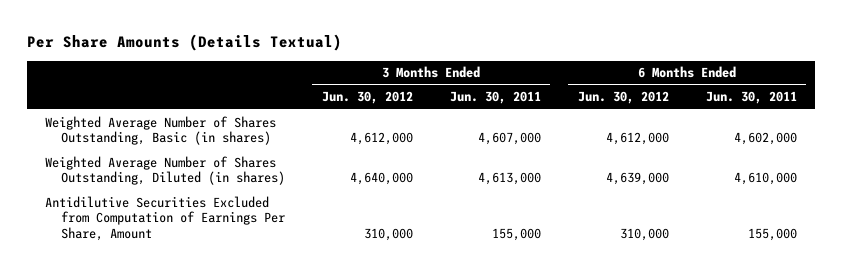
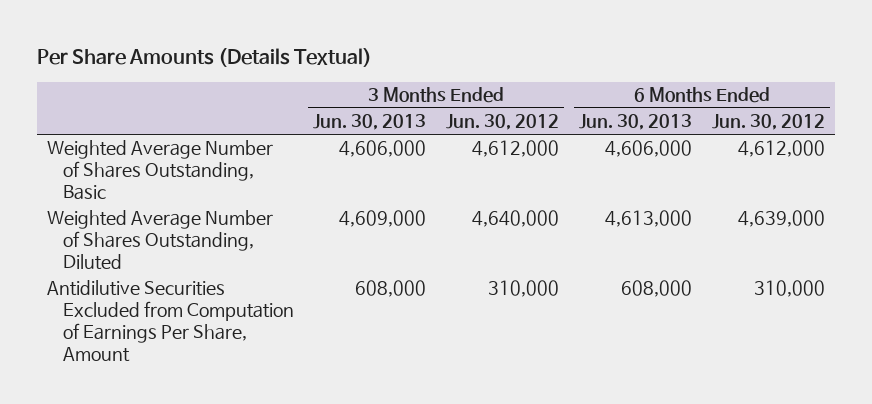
- | 3 Months Ended Jun. 30, 2012 | 3 Months Ended Jun. 30, 2011 | 6 Months Ended Jun. 30, 2012 | 6 Months Ended Jun. 30, 2011
+ | 3 Months Ended Jun. 30, 2013 | 3 Months Ended Jun. 30, 2012 | 6 Months Ended Jun. 30, 2013 | 6 Months Ended Jun. 30, 2012
- Weighted Average Number of Shares Outstanding, Basic (in shares) | 4,612,000 | 4,607,000 | 4,612,000 | 4,602,000
- Weighted Average Number of Shares Outstanding, Diluted (in shares) | 4,640,000 | 4,613,000 | 4,639,000 | 4,610,000
+ Weighted Average Number of Shares Outstanding, Basic | 4,606,000 | 4,612,000 | 4,606,000 | 4,612,000
+ Weighted Average Number of Shares Outstanding, Diluted | 4,609,000 | 4,640,000 | 4,613,000 | 4,639,000

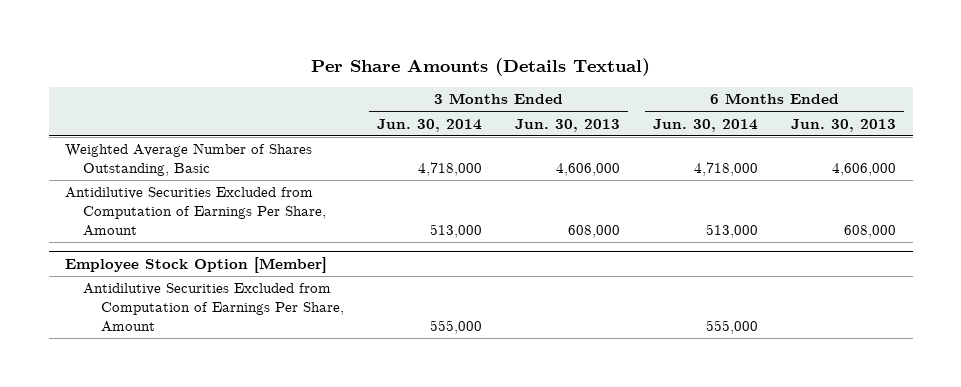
- | 3 Months Ended Jun. 30, 2013 | 3 Months Ended Jun. 30, 2012 | 6 Months Ended Jun. 30, 2013 | 6 Months Ended Jun. 30, 2012
+ | 3 Months Ended Jun. 30, 2014 | 3 Months Ended Jun. 30, 2013 | 6 Months Ended Jun. 30, 2014 | 6 Months Ended Jun. 30, 2013
- Weighted Average Number of Shares Outstanding, Diluted | 4,609,000 | 4,640,000 | 4,613,000 | 4,639,000
+ Employee Stock Option [Member]
+ Antidilutive Securities Excluded from Computation of Earnings Per Share, Amount | 555,000 | | 555,000 |

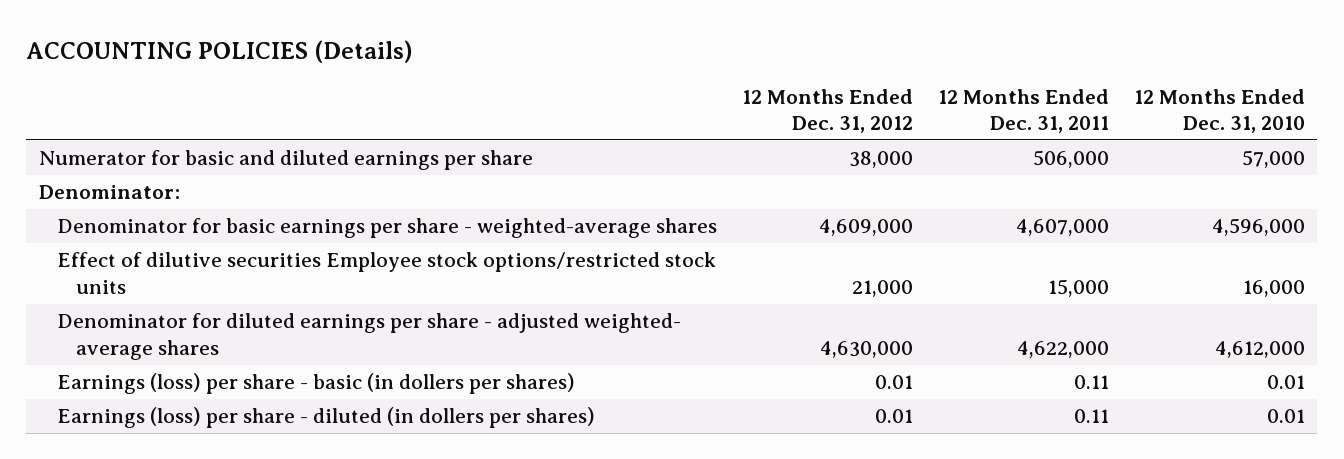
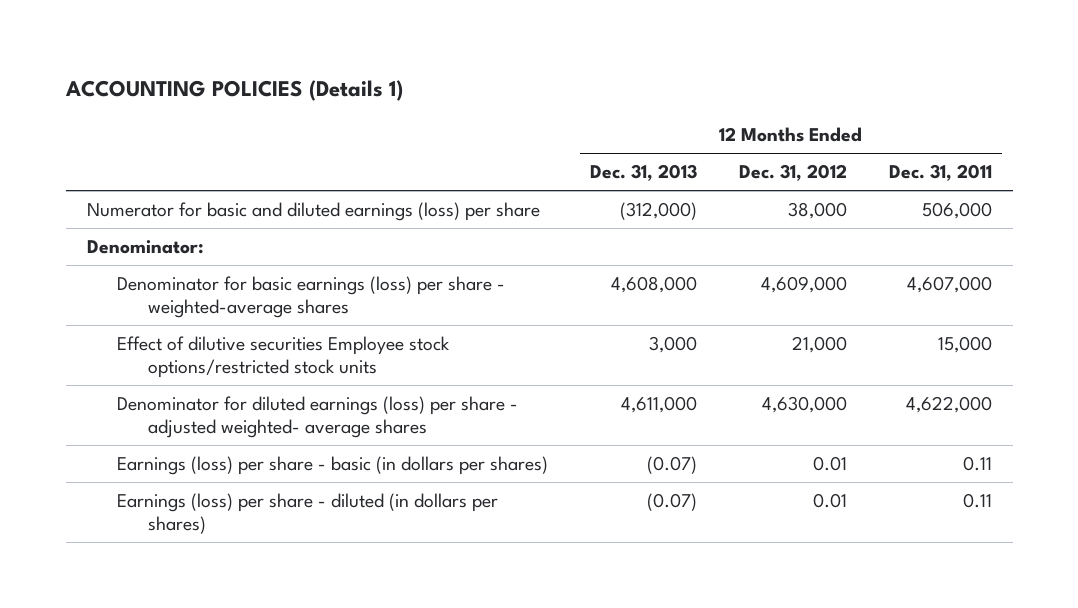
- ACCOUNTING POLICIES (Details)
+ ACCOUNTING POLICIES (Details 1)
- | 12 Months Ended Dec. 31, 2012 | 12 Months Ended Dec. 31, 2011 | 12 Months Ended Dec. 31, 2010
+ | 12 Months Ended Dec. 31, 2013 | 12 Months Ended Dec. 31, 2012 | 12 Months Ended Dec. 31, 2011
- Numerator for basic and diluted earnings per share | 38,000 | 506,000 | 57,000
+ Numerator for basic and diluted earnings (loss) per share | (312,000) | 38,000 | 506,000
- Denominator for basic earnings per share - weighted-average shares | 4,609,000 | 4,607,000 | 4,596,000
+ Denominator for basic earnings (loss) per share - weighted-average shares | 4,608,000 | 4,609,000 | 4,607,000
- Denominator for diluted earnings per share - adjusted weighted- average shares | 4,630,000 | 4,622,000 | 4,612,000
- Earnings (loss) per share - basic (in dollers per shares) | 0.01 | 0.11 | 0.01
- Earnings (loss) per share - diluted (in dollers per shares) | 0.01 | 0.11 | 0.01
+ Denominator for diluted earnings (loss) per share - adjusted weighted- average shares | 4,611,000 | 4,630,000 | 4,622,000
+ Earnings (loss) per share - basic (in dollars per shares) | (0.07) | 0.01 | 0.11
+ Earnings (loss) per share - diluted (in dollars per shares) | (0.07) | 0.01 | 0.11

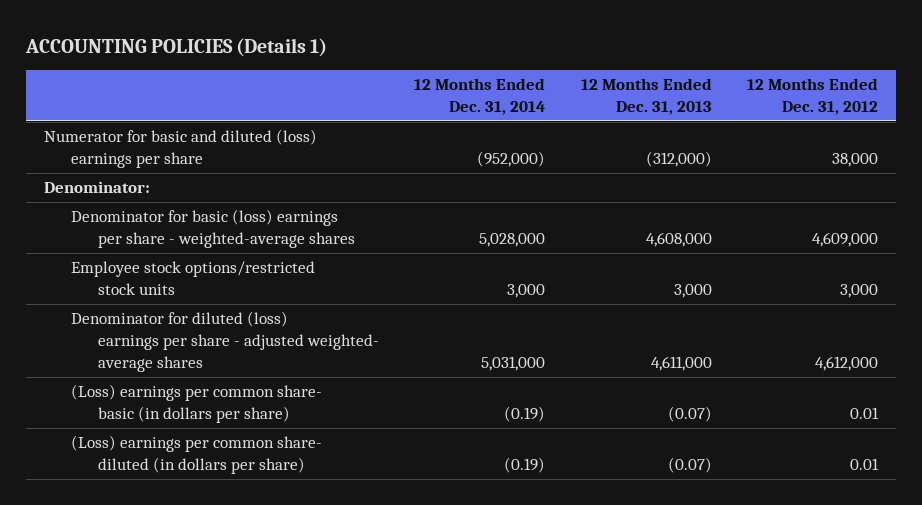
- | 12 Months Ended Dec. 31, 2013 | 12 Months Ended Dec. 31, 2012 | 12 Months Ended Dec. 31, 2011
+ | 12 Months Ended Dec. 31, 2014 | 12 Months Ended Dec. 31, 2013 | 12 Months Ended Dec. 31, 2012
- Numerator for basic and diluted earnings (loss) per share | (312,000) | 38,000 | 506,000
+ Numerator for basic and diluted (loss) earnings per share | (952,000) | (312,000) | 38,000
- Denominator for basic earnings (loss) per share - weighted-average shares | 4,608,000 | 4,609,000 | 4,607,000
- Effect of dilutive securities Employee stock options/restricted stock units | 3,000 | 21,000 | 15,000
- Denominator for diluted earnings (loss) per share - adjusted weighted- average shares | 4,611,000 | 4,630,000 | 4,622,000
- Earnings (loss) per share - basic (in dollars per shares) | (0.07) | 0.01 | 0.11
- Earnings (loss) per share - diluted (in dollars per shares) | (0.07) | 0.01 | 0.11
+ Denominator for basic (loss) earnings per share - weighted-average shares | 5,028,000 | 4,608,000 | 4,609,000
+ Employee stock options/restricted stock units | 3,000 | 3,000 | 3,000
+ Denominator for diluted (loss) earnings per share - adjusted weighted- average shares | 5,031,000 | 4,611,000 | 4,612,000
+ (Loss) earnings per common share- basic (in dollars per share) | (0.19) | (0.07) | 0.01
+ (Loss) earnings per common share- diluted (in dollars per share) | (0.19) | (0.07) | 0.01

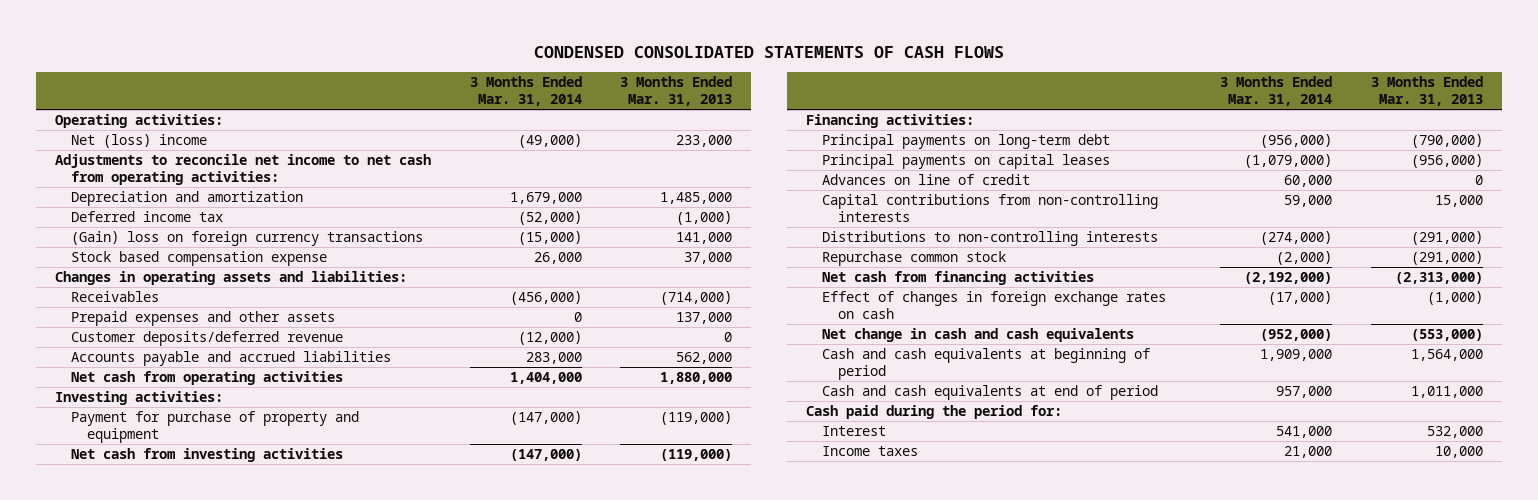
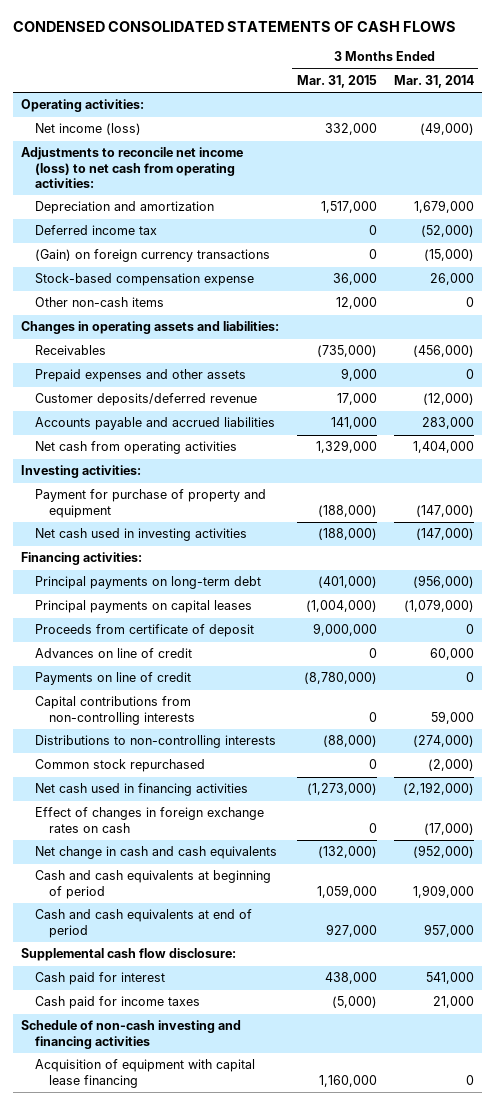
- | 3 Months Ended Mar. 31, 2014 | 3 Months Ended Mar. 31, 2013
+ | 3 Months Ended Mar. 31, 2015 | 3 Months Ended Mar. 31, 2014
- Net (loss) income | (49,000) | 233,000
- Adjustments to reconcile net income to net cash from operating activities:
+ Net income (loss) | 332,000 | (49,000)
+ Adjustments to reconcile net income (loss) to net cash from operating activities:
- (Gain) loss on foreign currency transactions | (15,000) | 141,000
- Stock based compensation expense | 26,000 | 37,000
+ (Gain) on foreign currency transactions | 0 | (15,000)
+ Stock-based compensation expense | 36,000 | 26,000
+ Other non-cash items | 12,000 | 0
- Net cash from investing activities | (147,000) | (119,000)
+ Net cash used in investing activities | (188,000) | (147,000)
+ Proceeds from certificate of deposit | 9,000,000 | 0
+ Payments on line of credit | (8,780,000) | 0
- Repurchase common stock | (2,000) | (291,000)
- Net cash from financing activities | (2,192,000) | (2,313,000)
+ Common stock repurchased | 0 | (2,000)
+ Net cash used in financing activities | (1,273,000) | (2,192,000)
- Cash paid during the period for:
- Interest | 541,000 | 532,000
- Income taxes | 21,000 | 10,000
+ Supplemental cash flow disclosure:
+ Cash paid for interest | 438,000 | 541,000
+ Cash paid for income taxes | (5,000) | 21,000
+ Schedule of non-cash investing and financing activities
+ Acquisition of equipment with capital lease financing | 1,160,000 | 0

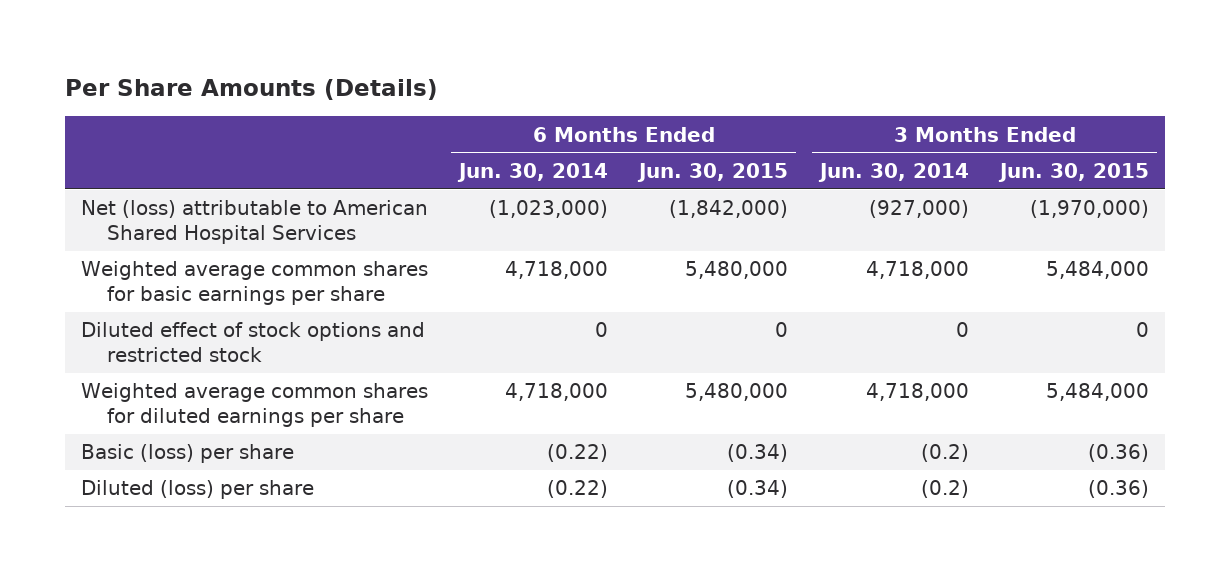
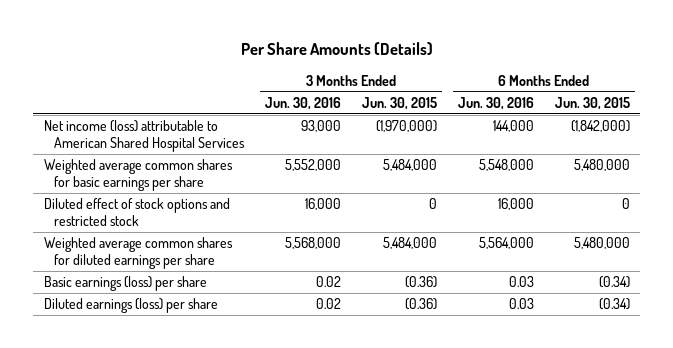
- | 6 Months Ended Jun. 30, 2014 | 6 Months Ended Jun. 30, 2015 | 3 Months Ended Jun. 30, 2014 | 3 Months Ended Jun. 30, 2015
+ | 3 Months Ended Jun. 30, 2016 | 3 Months Ended Jun. 30, 2015 | 6 Months Ended Jun. 30, 2016 | 6 Months Ended Jun. 30, 2015
- Net (loss) attributable to American Shared Hospital Services | (1,023,000) | (1,842,000) | (927,000) | (1,970,000)
+ Net income (loss) attributable to American Shared Hospital Services | 93,000 | (1,970,000) | 144,000 | (1,842,000)
- Basic (loss) per share | (0.22) | (0.34) | (0.2) | (0.36)
- Diluted (loss) per share | (0.22) | (0.34) | (0.2) | (0.36)
+ Basic earnings (loss) per share | 0.02 | (0.36) | 0.03 | (0.34)
+ Diluted earnings (loss) per share | 0.02 | (0.36) | 0.03 | (0.34)

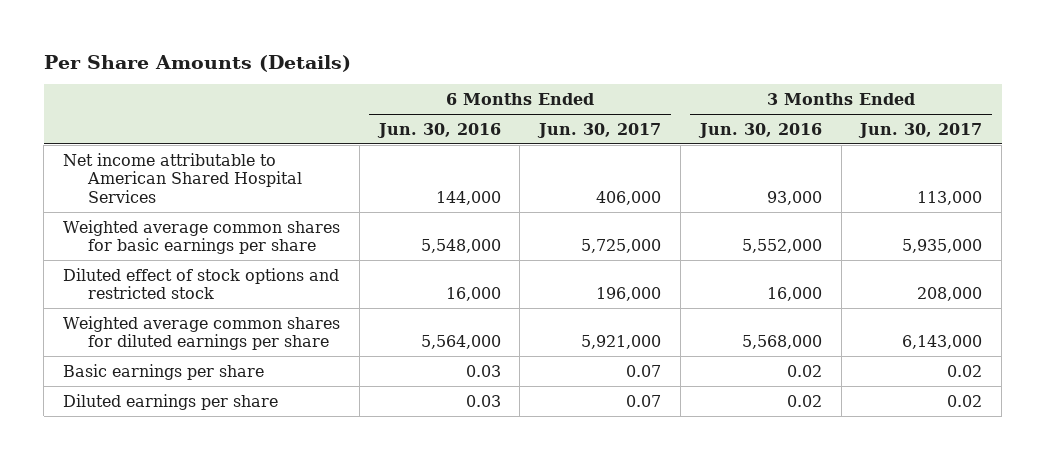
- | 3 Months Ended Jun. 30, 2016 | 3 Months Ended Jun. 30, 2015 | 6 Months Ended Jun. 30, 2016 | 6 Months Ended Jun. 30, 2015
+ | 6 Months Ended Jun. 30, 2016 | 6 Months Ended Jun. 30, 2017 | 3 Months Ended Jun. 30, 2016 | 3 Months Ended Jun. 30, 2017
- Net income (loss) attributable to American Shared Hospital Services | 93,000 | (1,970,000) | 144,000 | (1,842,000)
+ Net income attributable to American Shared Hospital Services | 144,000 | 406,000 | 93,000 | 113,000
- Basic earnings (loss) per share | 0.02 | (0.36) | 0.03 | (0.34)
- Diluted earnings (loss) per share | 0.02 | (0.36) | 0.03 | (0.34)
+ Basic earnings per share | 0.03 | 0.07 | 0.02 | 0.02
+ Diluted earnings per share | 0.03 | 0.07 | 0.02 | 0.02

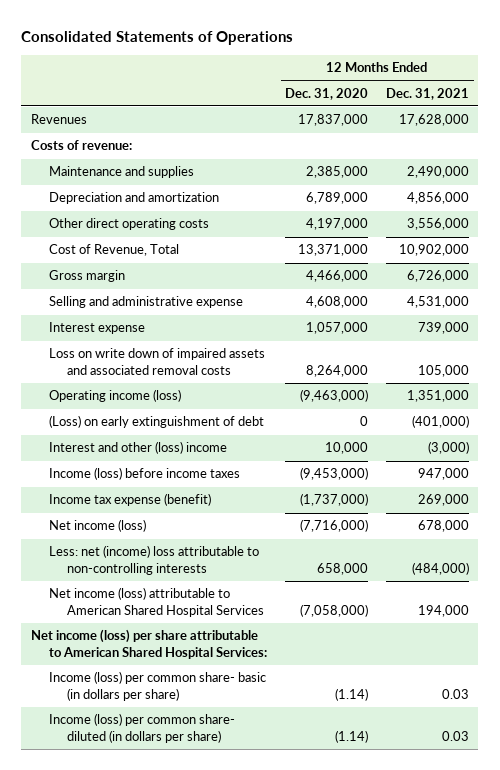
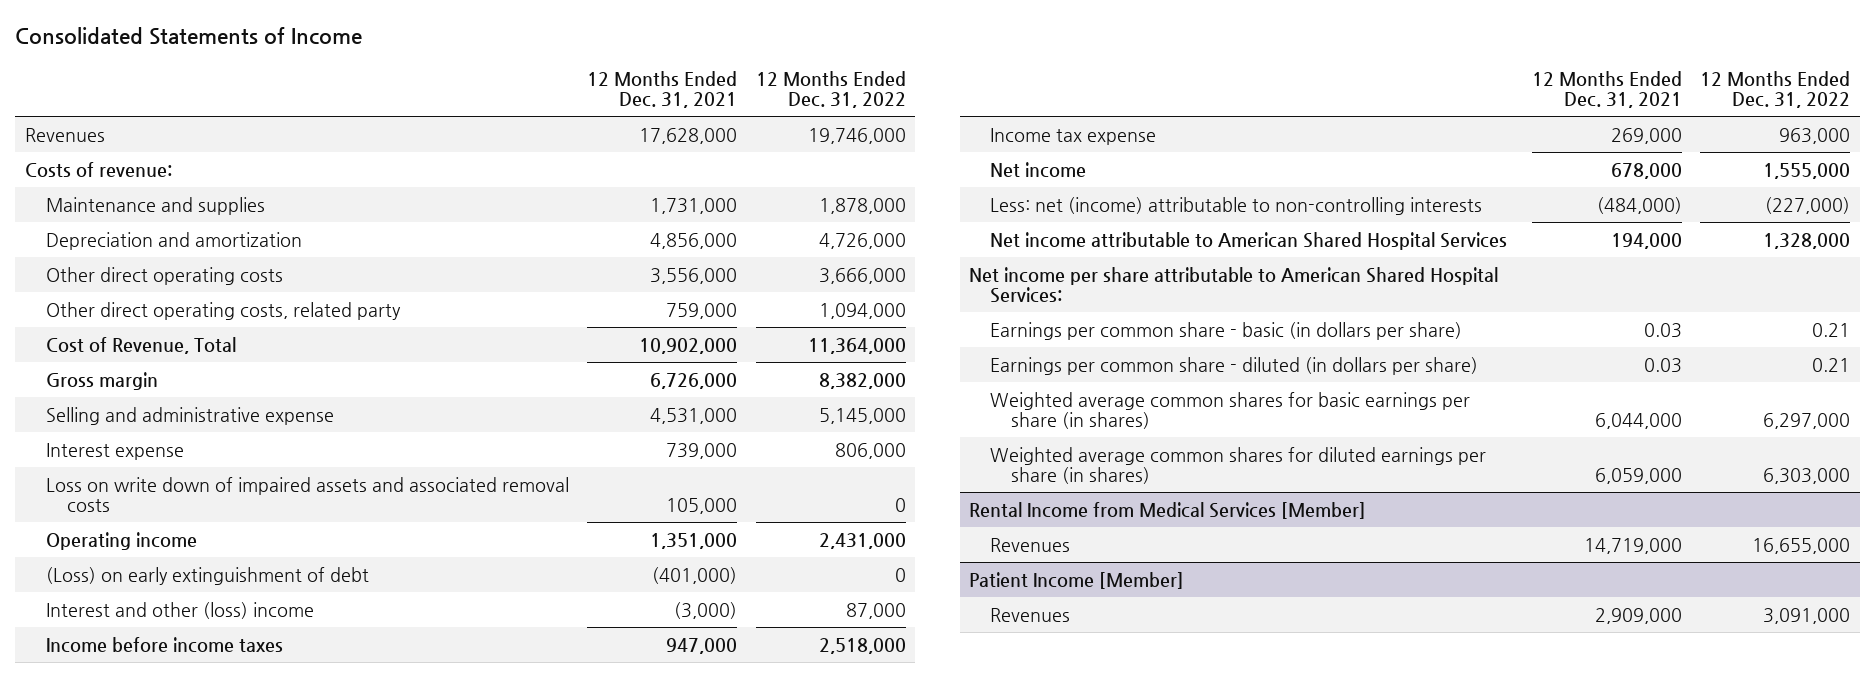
- Consolidated Statements of Operations
+ Consolidated Statements of Income
- | 12 Months Ended Dec. 31, 2020 | 12 Months Ended Dec. 31, 2021
+ | 12 Months Ended Dec. 31, 2021 | 12 Months Ended Dec. 31, 2022
- Maintenance and supplies | 2,385,000 | 2,490,000
+ Maintenance and supplies | 1,731,000 | 1,878,000
+ Other direct operating costs, related party | 759,000 | 1,094,000
- Operating income (loss) | (9,463,000) | 1,351,000
+ Operating income | 1,351,000 | 2,431,000
- Income (loss) before income taxes | (9,453,000) | 947,000
- Income tax expense (benefit) | (1,737,000) | 269,000
- Net income (loss) | (7,716,000) | 678,000
- Less: net (income) loss attributable to non-controlling interests | 658,000 | (484,000)
- Net income (loss) attributable to American Shared Hospital Services | (7,058,000) | 194,000
- Net income (loss) per share attributable to American Shared Hospital Services:
- Income (loss) per common share- basic (in dollars per share) | (1.14) | 0.03
- Income (loss) per common share- diluted (in dollars per share) | (1.14) | 0.03
+ Income before income taxes | 947,000 | 2,518,000
+ Income tax expense | 269,000 | 963,000
+ Net income | 678,000 | 1,555,000
+ Less: net (income) attributable to non-controlling interests | (484,000) | (227,000)
+ Net income attributable to American Shared Hospital Services | 194,000 | 1,328,000
+ Net income per share attributable to American Shared Hospital Services:
+ Earnings per common share - basic (in dollars per share) | 0.03 | 0.21
+ Earnings per common share - diluted (in dollars per share) | 0.03 | 0.21
+ Weighted average common shares for basic earnings per share (in shares) | 6,044,000 | 6,297,000
+ Weighted average common shares for diluted earnings per share (in shares) | 6,059,000 | 6,303,000
+ Rental Income from Medical Services [Member]
+ Revenues | 14,719,000 | 16,655,000
+ Patient Income [Member]
+ Revenues | 2,909,000 | 3,091,000

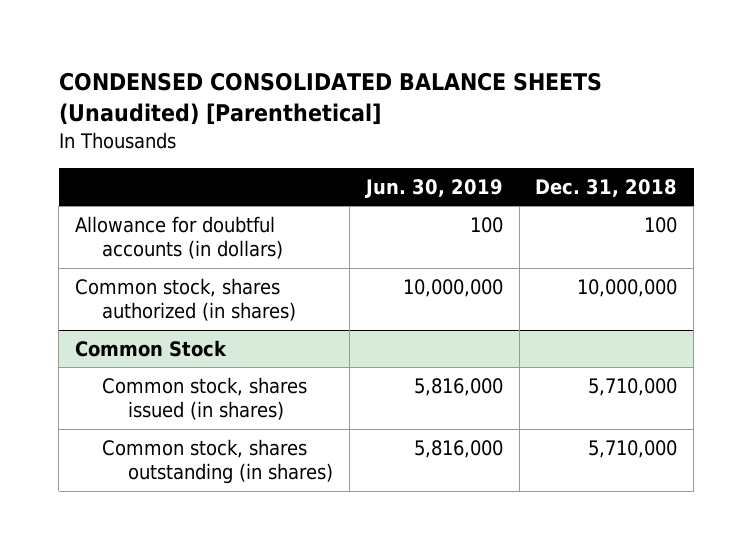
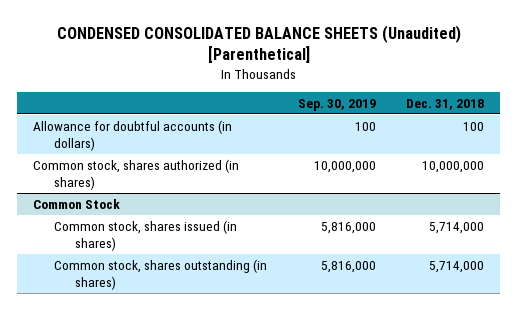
- | Jun. 30, 2019 | Dec. 31, 2018
+ | Sep. 30, 2019 | Dec. 31, 2018
@ Common Stock
- Common stock, shares issued (in shares) | 5,816,000 | 5,710,000
- Common stock, shares outstanding (in shares) | 5,816,000 | 5,710,000
+ Common stock, shares issued (in shares) | 5,816,000 | 5,714,000
+ Common stock, shares outstanding (in shares) | 5,816,000 | 5,714,000

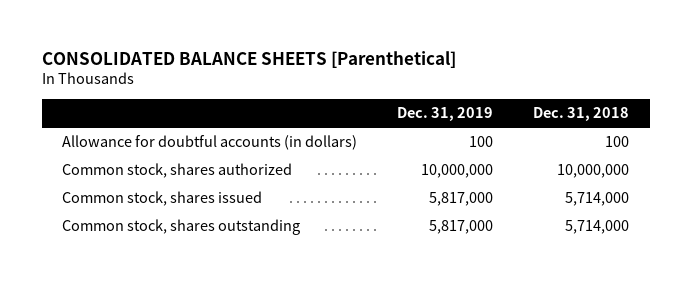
- CONDENSED CONSOLIDATED BALANCE SHEETS (Unaudited) [Parenthetical]
+ CONSOLIDATED BALANCE SHEETS [Parenthetical]
- | Sep. 30, 2019 | Dec. 31, 2018
+ | Dec. 31, 2019 | Dec. 31, 2018
- Common stock, shares authorized (in shares) | 10,000,000 | 10,000,000
- Common Stock
- Common stock, shares issued (in shares) | 5,816,000 | 5,714,000
- Common stock, shares outstanding (in shares) | 5,816,000 | 5,714,000
+ Common stock, shares authorized | 10,000,000 | 10,000,000
+ Common stock, shares issued | 5,817,000 | 5,714,000
+ Common stock, shares outstanding | 5,817,000 | 5,714,000

